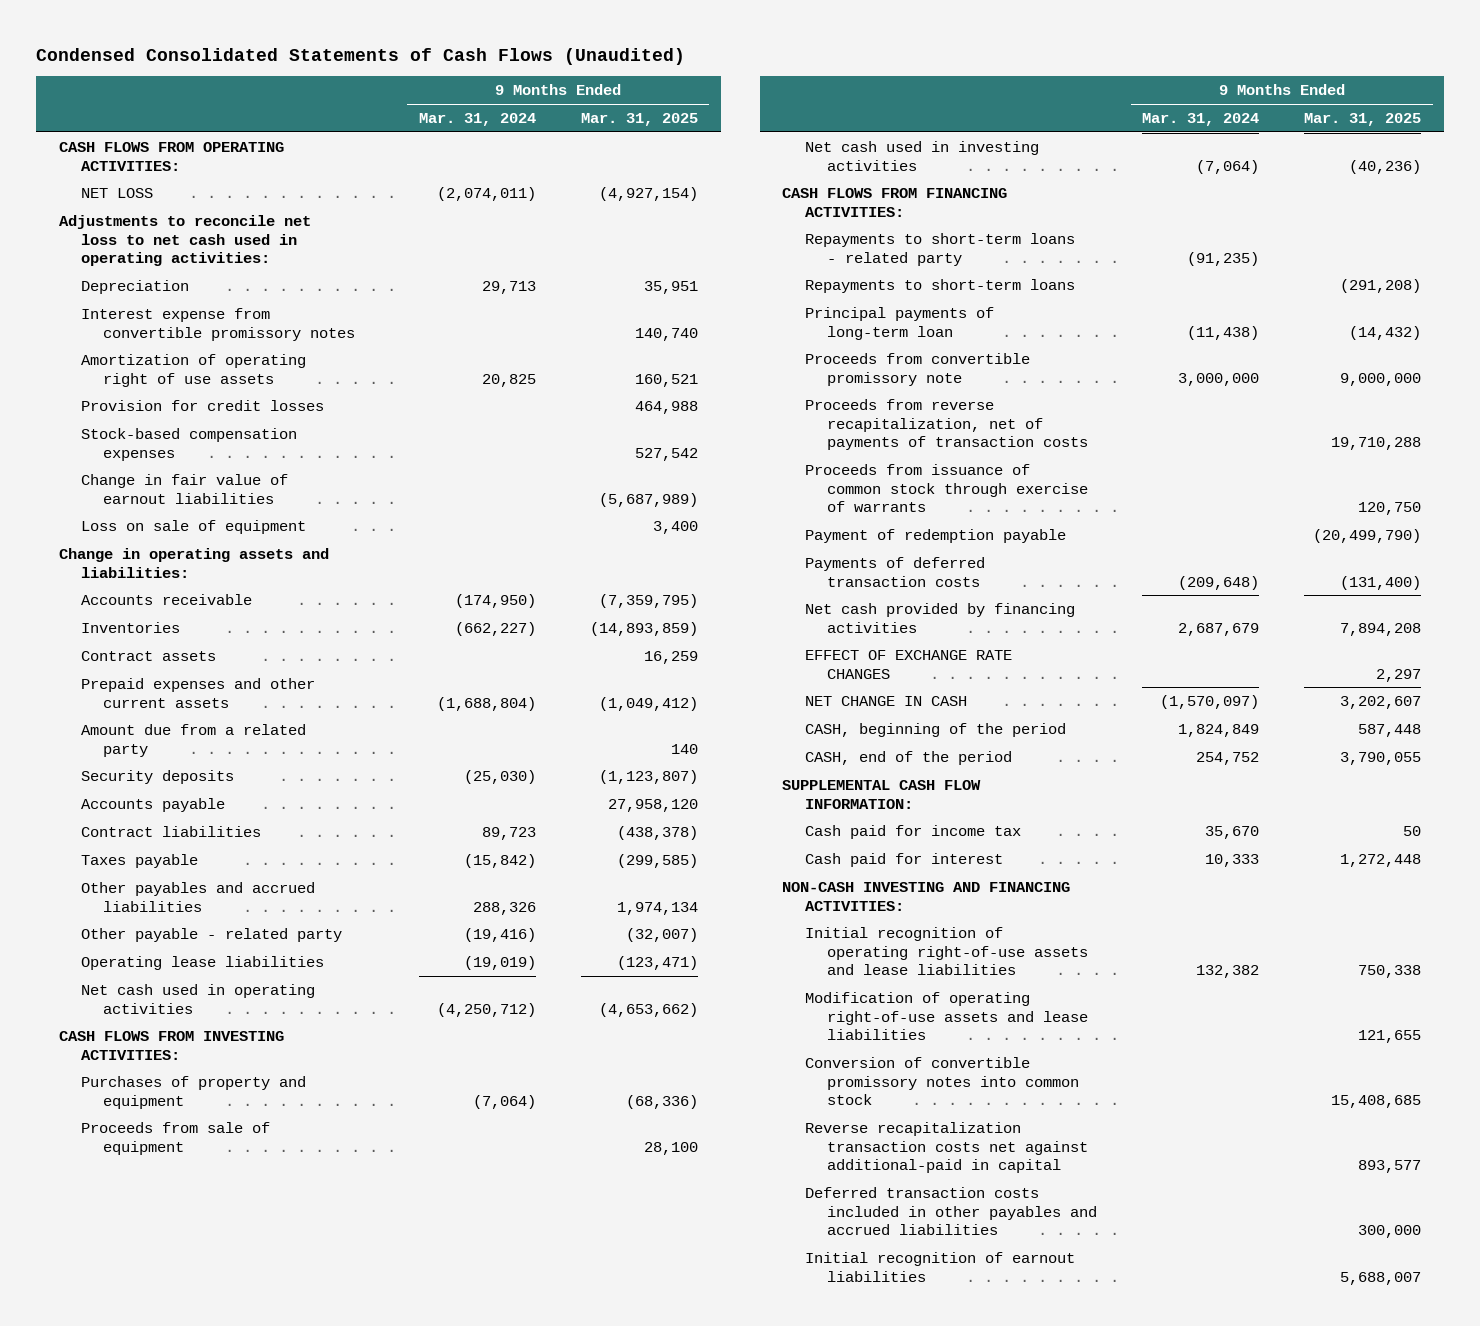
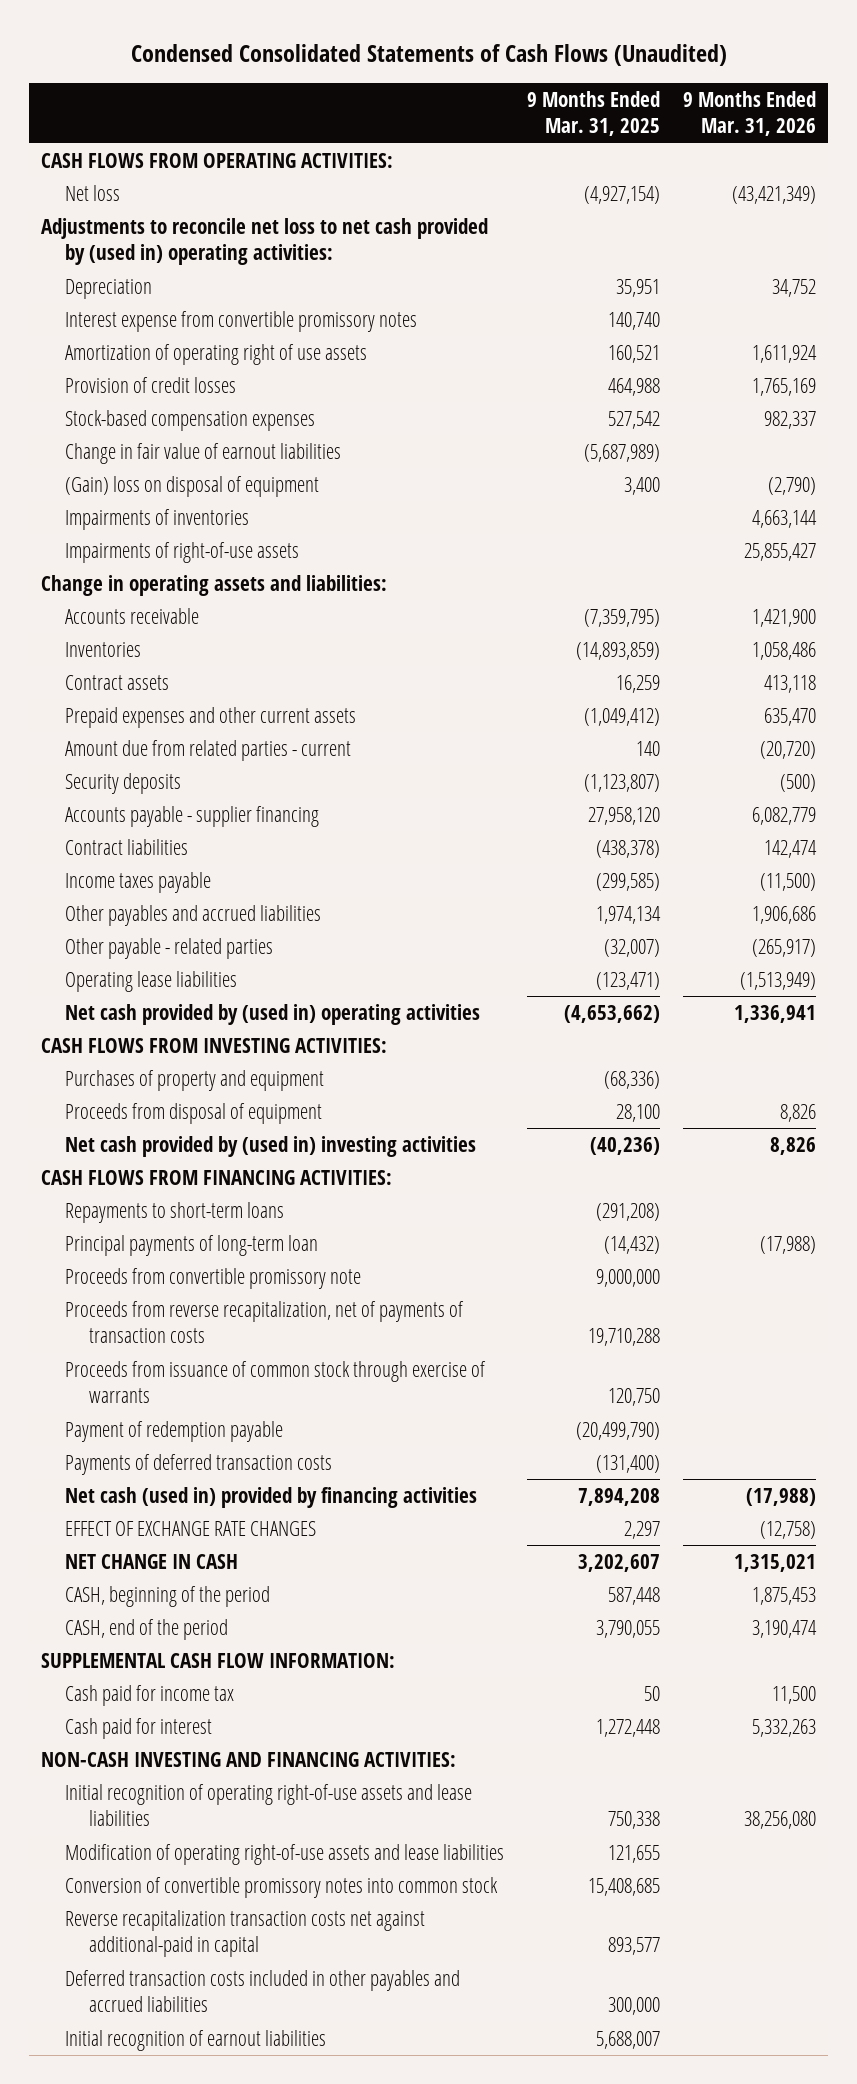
- | 9 Months Ended Mar. 31, 2024 | 9 Months Ended Mar. 31, 2025
+ | 9 Months Ended Mar. 31, 2025 | 9 Months Ended Mar. 31, 2026
- NET LOSS | (2,074,011) | (4,927,154)
- Adjustments to reconcile net loss to net cash used in operating activities:
+ Net loss | (4,927,154) | (43,421,349)
+ Adjustments to reconcile net loss to net cash provided by (used in) operating activities:
- Provision for credit losses | | 464,988
+ Provision of credit losses | 464,988 | 1,765,169
- Loss on sale of equipment | | 3,400
+ (Gain) loss on disposal of equipment | 3,400 | (2,790)
+ Impairments of inventories | | 4,663,144
+ Impairments of right-of-use assets | | 25,855,427
- Amount due from a related party | | 140
+ Amount due from related parties - current | 140 | (20,720)
- Accounts payable | | 27,958,120
+ Accounts payable - supplier financing | 27,958,120 | 6,082,779
- Taxes payable | (15,842) | (299,585)
+ Income taxes payable | (299,585) | (11,500)
- Other payable - related party | (19,416) | (32,007)
+ Other payable - related parties | (32,007) | (265,917)
- Net cash used in operating activities | (4,250,712) | (4,653,662)
+ Net cash provided by (used in) operating activities | (4,653,662) | 1,336,941
- Proceeds from sale of equipment | | 28,100
- Net cash used in investing activities | (7,064) | (40,236)
+ Proceeds from disposal of equipment | 28,100 | 8,826
+ Net cash provided by (used in) investing activities | (40,236) | 8,826
- Repayments to short-term loans - related party | (91,235) |
- Net cash provided by financing activities | 2,687,679 | 7,894,208
+ Net cash (used in) provided by financing activities | 7,894,208 | (17,988)

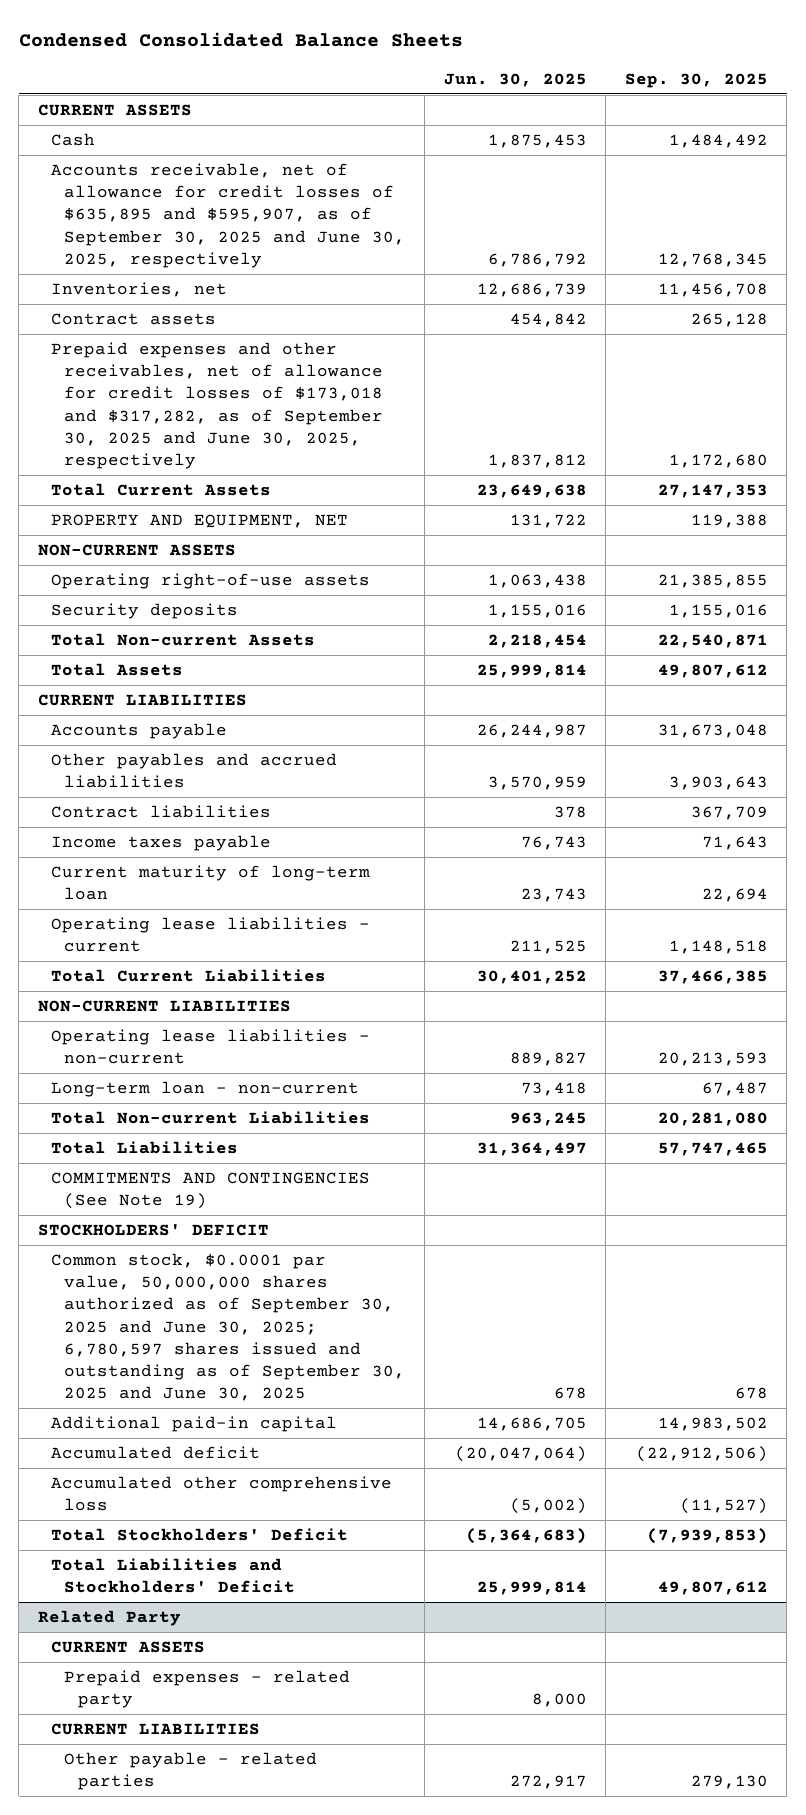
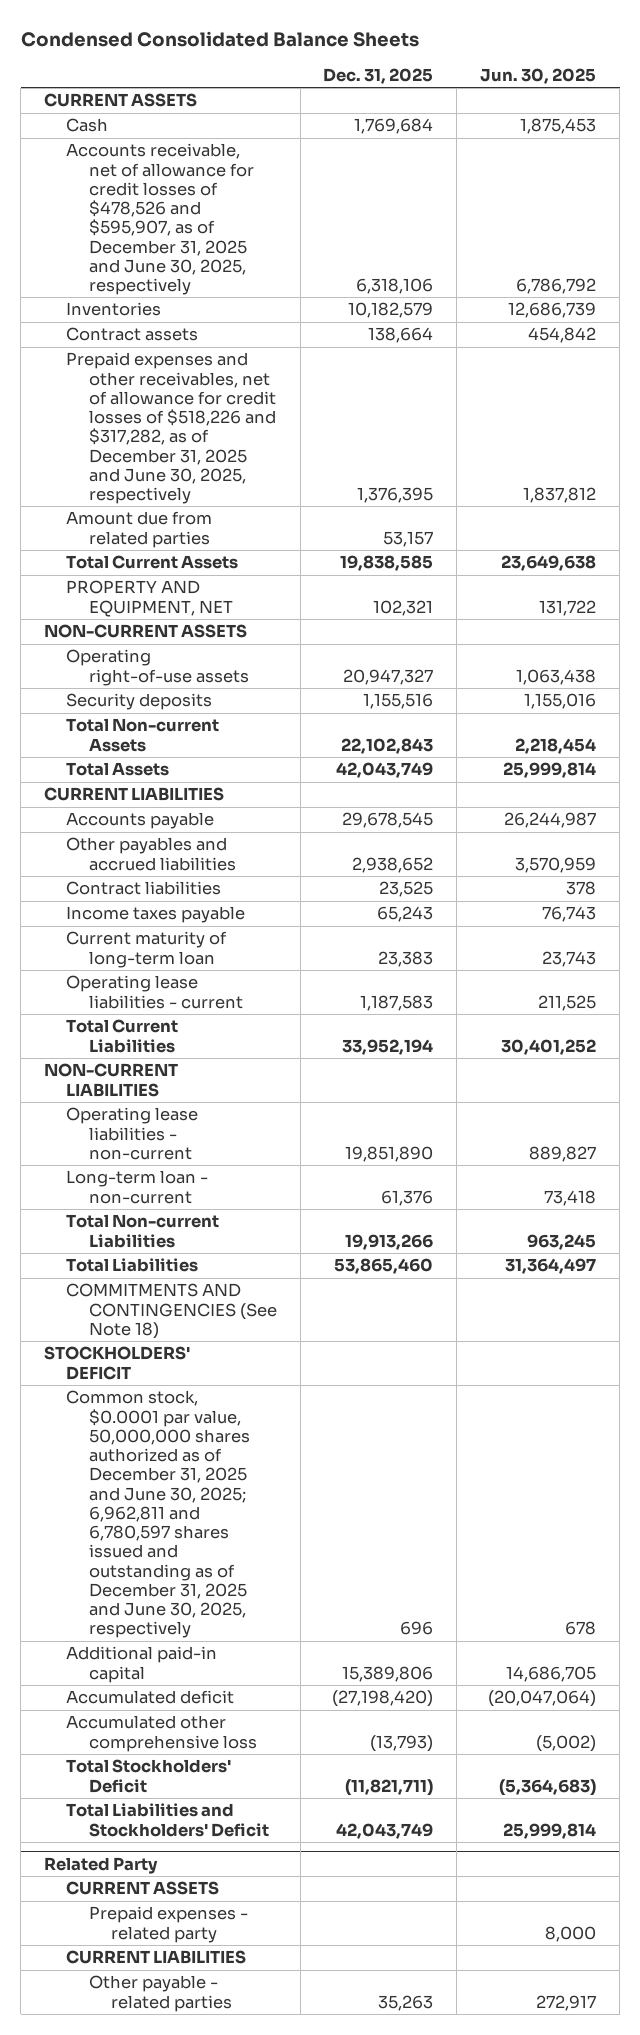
- | Jun. 30, 2025 | Sep. 30, 2025
+ | Dec. 31, 2025 | Jun. 30, 2025
- Accounts receivable, net of allowance for credit losses of $635,895 and $595,907, as of September 30, 2025 and June 30, 2025, respectively | 6,786,792 | 12,768,345
- Inventories, net | 12,686,739 | 11,456,708
+ Accounts receivable, net of allowance for credit losses of $478,526 and $595,907, as of December 31, 2025 and June 30, 2025, respectively | 6,318,106 | 6,786,792
+ Inventories | 10,182,579 | 12,686,739
- Prepaid expenses and other receivables, net of allowance for credit losses of $173,018 and $317,282, as of September 30, 2025 and June 30, 2025, respectively | 1,837,812 | 1,172,680
+ Prepaid expenses and other receivables, net of allowance for credit losses of $518,226 and $317,282, as of December 31, 2025 and June 30, 2025, respectively | 1,376,395 | 1,837,812
+ Amount due from related parties | 53,157 |
- COMMITMENTS AND CONTINGENCIES (See Note 19)
+ COMMITMENTS AND CONTINGENCIES (See Note 18)
- Common stock, $0.0001 par value, 50,000,000 shares authorized as of September 30, 2025 and June 30, 2025; 6,780,597 shares issued and outstanding as of September 30, 2025 and June 30, 2025 | 678 | 678
+ Common stock, $0.0001 par value, 50,000,000 shares authorized as of December 31, 2025 and June 30, 2025; 6,962,811 and 6,780,597 shares issued and outstanding as of December 31, 2025 and June 30, 2025, respectively | 696 | 678

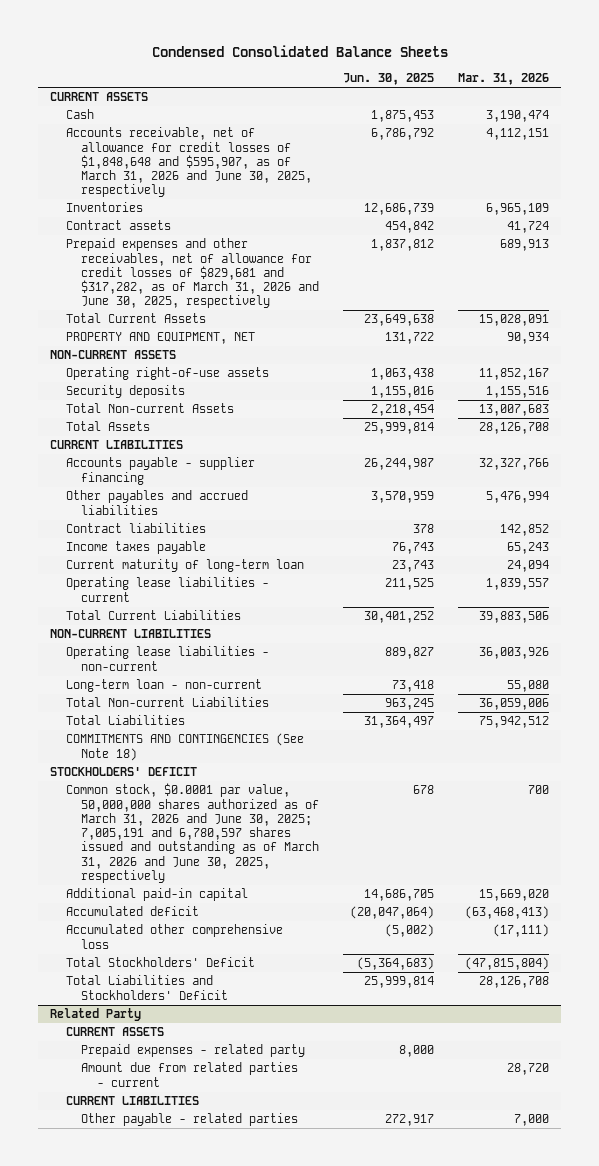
- | Dec. 31, 2025 | Jun. 30, 2025
+ | Jun. 30, 2025 | Mar. 31, 2026
- Accounts receivable, net of allowance for credit losses of $478,526 and $595,907, as of December 31, 2025 and June 30, 2025, respectively | 6,318,106 | 6,786,792
+ Accounts receivable, net of allowance for credit losses of $1,848,648 and $595,907, as of March 31, 2026 and June 30, 2025, respectively | 6,786,792 | 4,112,151
- Prepaid expenses and other receivables, net of allowance for credit losses of $518,226 and $317,282, as of December 31, 2025 and June 30, 2025, respectively | 1,376,395 | 1,837,812
- Amount due from related parties | 53,157 |
+ Prepaid expenses and other receivables, net of allowance for credit losses of $829,681 and $317,282, as of March 31, 2026 and June 30, 2025, respectively | 1,837,812 | 689,913
- Accounts payable | 29,678,545 | 26,244,987
+ Accounts payable - supplier financing | 26,244,987 | 32,327,766
- Common stock, $0.0001 par value, 50,000,000 shares authorized as of December 31, 2025 and June 30, 2025; 6,962,811 and 6,780,597 shares issued and outstanding as of December 31, 2025 and June 30, 2025, respectively | 696 | 678
+ Common stock, $0.0001 par value, 50,000,000 shares authorized as of March 31, 2026 and June 30, 2025; 7,005,191 and 6,780,597 shares issued and outstanding as of March 31, 2026 and June 30, 2025, respectively | 678 | 700
@ Related Party
+ Amount due from related parties - current | | 28,720

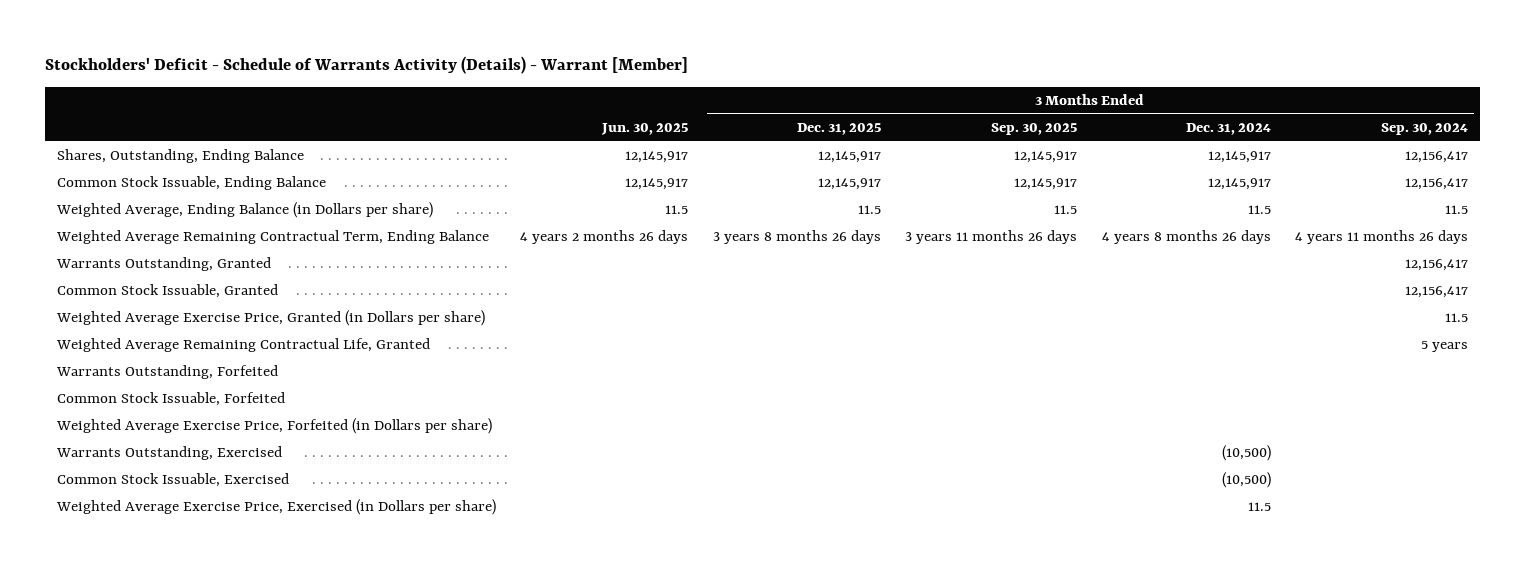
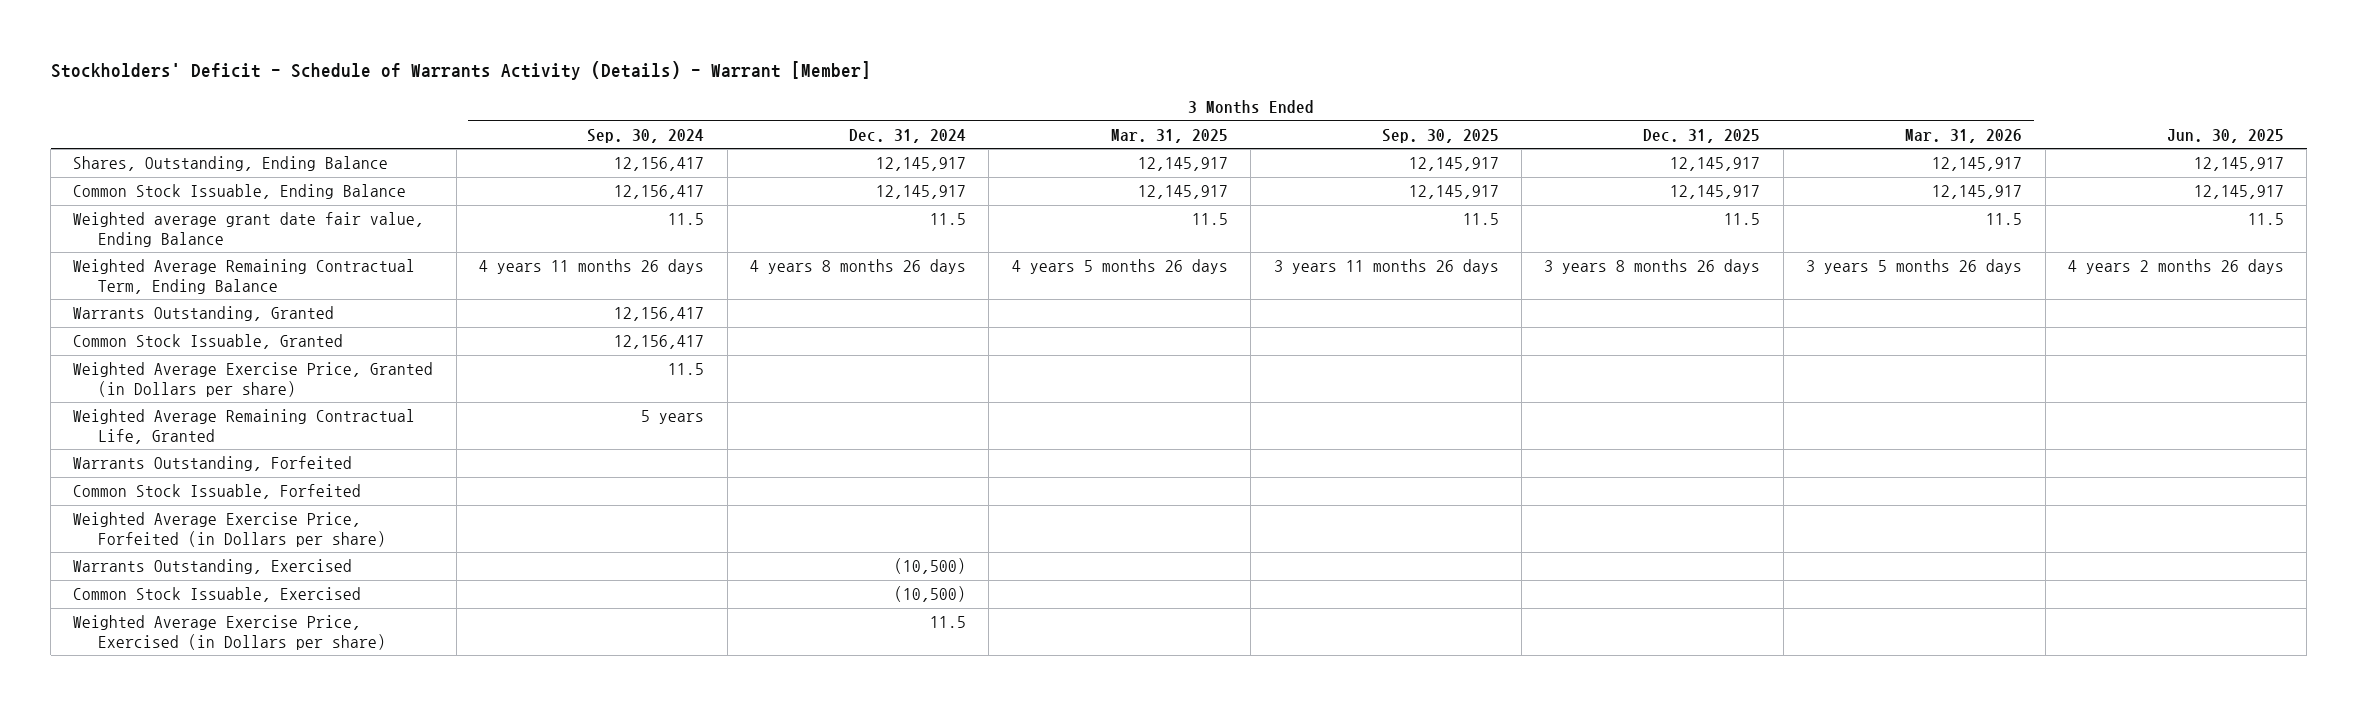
- | Jun. 30, 2025 | 3 Months Ended Dec. 31, 2025 | 3 Months Ended Sep. 30, 2025 | 3 Months Ended Dec. 31, 2024 | 3 Months Ended Sep. 30, 2024
+ | 3 Months Ended Sep. 30, 2024 | 3 Months Ended Dec. 31, 2024 | 3 Months Ended Mar. 31, 2025 | 3 Months Ended Sep. 30, 2025 | 3 Months Ended Dec. 31, 2025 | 3 Months Ended Mar. 31, 2026 | Jun. 30, 2025
- Weighted Average, Ending Balance (in Dollars per share) | 11.5 | 11.5 | 11.5 | 11.5 | 11.5
+ Weighted average grant date fair value, Ending Balance | 11.5 | 11.5 | 11.5 | 11.5 | 11.5 | 11.5 | 11.5

